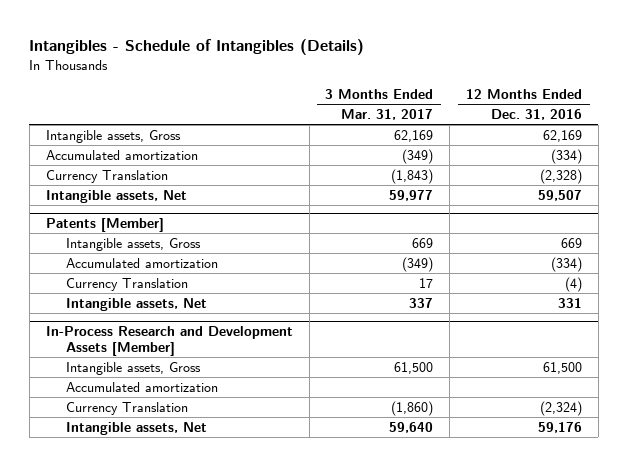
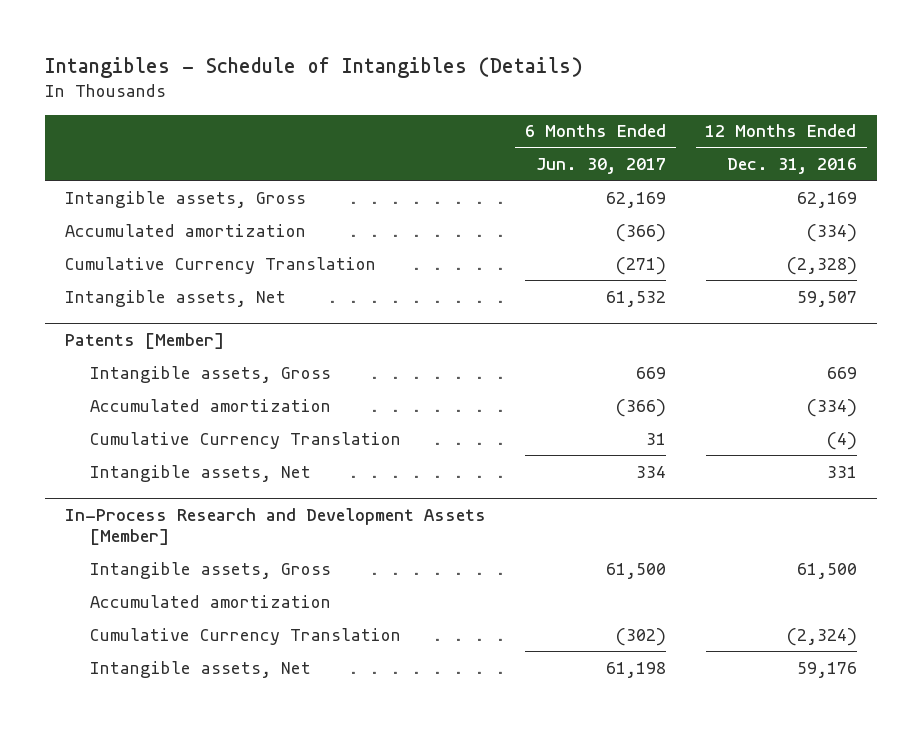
- | 3 Months Ended Mar. 31, 2017 | 12 Months Ended Dec. 31, 2016
+ | 6 Months Ended Jun. 30, 2017 | 12 Months Ended Dec. 31, 2016
- Currency Translation | (1,843) | (2,328)
+ Cumulative Currency Translation | (271) | (2,328)
@ Patents [Member]
- Currency Translation | 17 | (4)
+ Cumulative Currency Translation | 31 | (4)
@ In-Process Research and Development Assets [Member]
- Currency Translation | (1,860) | (2,324)
+ Cumulative Currency Translation | (302) | (2,324)

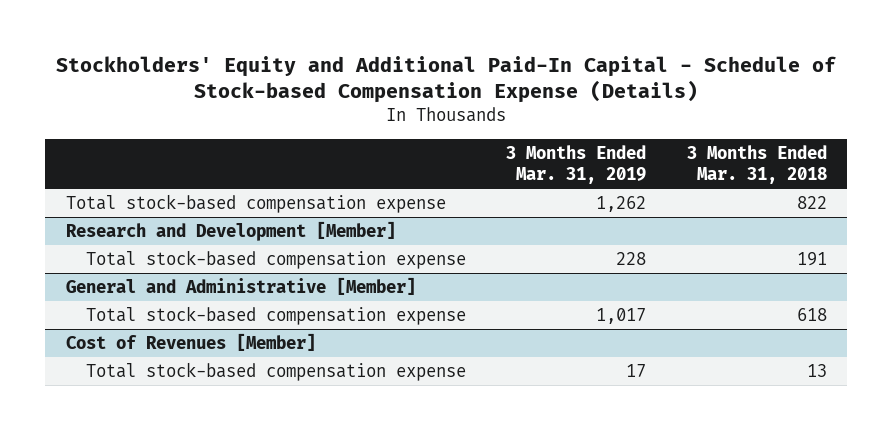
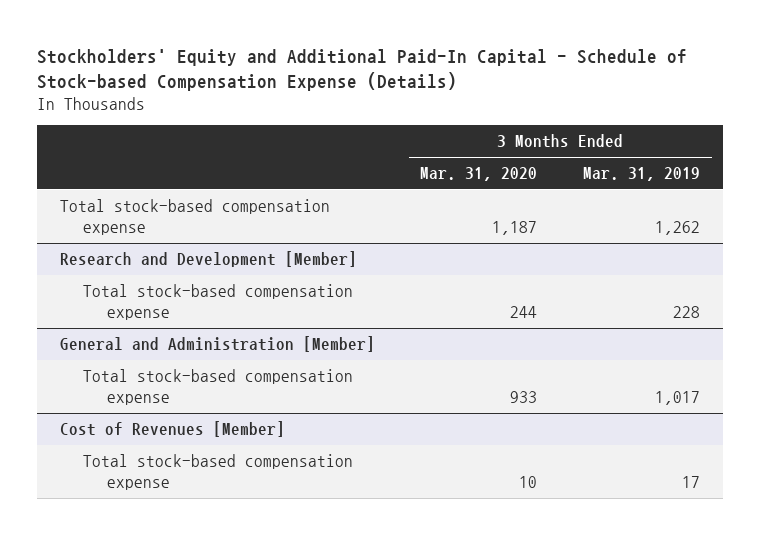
- | 3 Months Ended Mar. 31, 2019 | 3 Months Ended Mar. 31, 2018
+ | 3 Months Ended Mar. 31, 2020 | 3 Months Ended Mar. 31, 2019
- General and Administrative [Member]
+ General and Administration [Member]

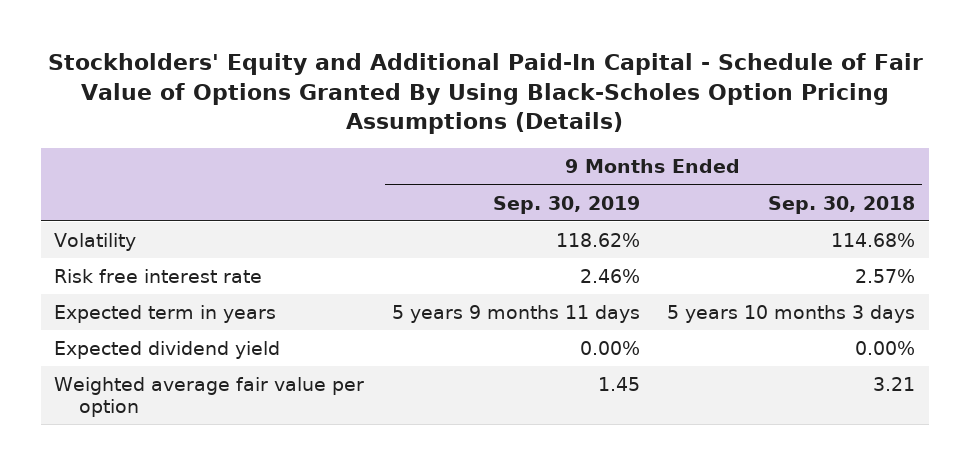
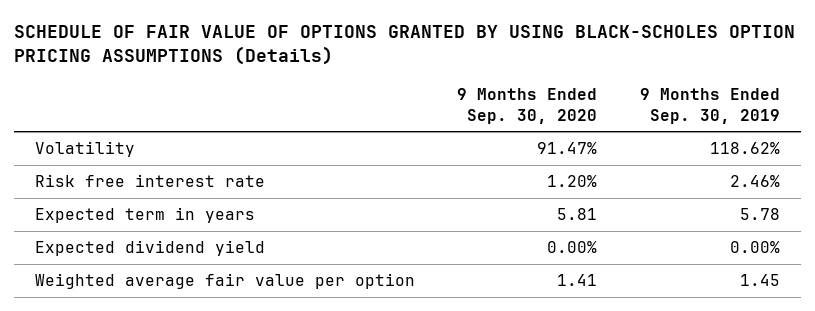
- Stockholders' Equity and Additional Paid-In Capital - Schedule of Fair Value of Options Granted By Using Black-Scholes Option Pricing Assumptions (Details)
+ SCHEDULE OF FAIR VALUE OF OPTIONS GRANTED BY USING BLACK-SCHOLES OPTION PRICING ASSUMPTIONS (Details)
- | 9 Months Ended Sep. 30, 2019 | 9 Months Ended Sep. 30, 2018
+ | 9 Months Ended Sep. 30, 2020 | 9 Months Ended Sep. 30, 2019
- Expected term in years | 5 years 9 months 11 days | 5 years 10 months 3 days
+ Expected term in years | 5.81 | 5.78

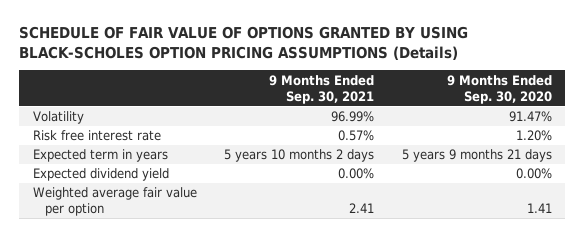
- | 9 Months Ended Sep. 30, 2020 | 9 Months Ended Sep. 30, 2019
+ | 9 Months Ended Sep. 30, 2021 | 9 Months Ended Sep. 30, 2020
- Expected term in years | 5.81 | 5.78
+ Expected term in years | 5 years 10 months 2 days | 5 years 9 months 21 days

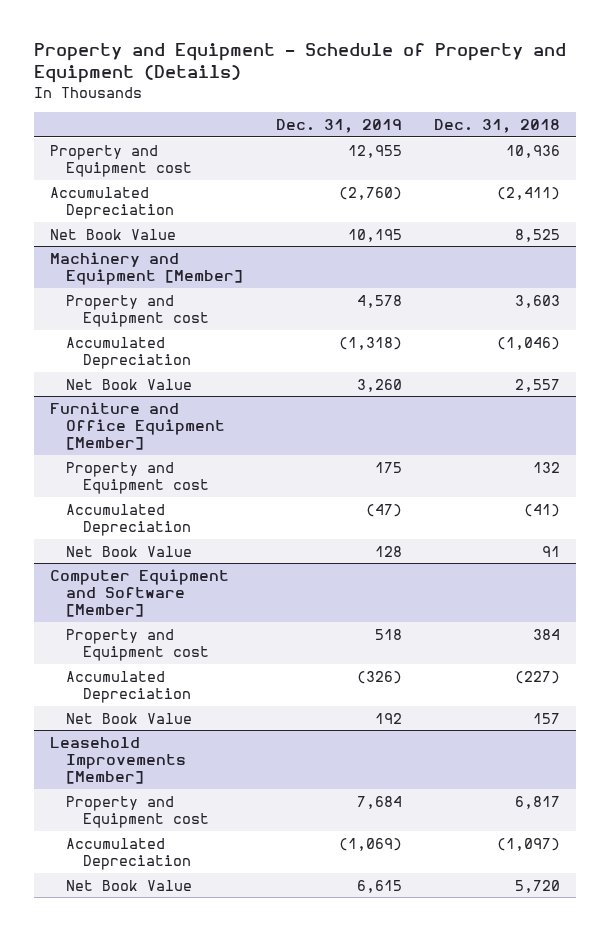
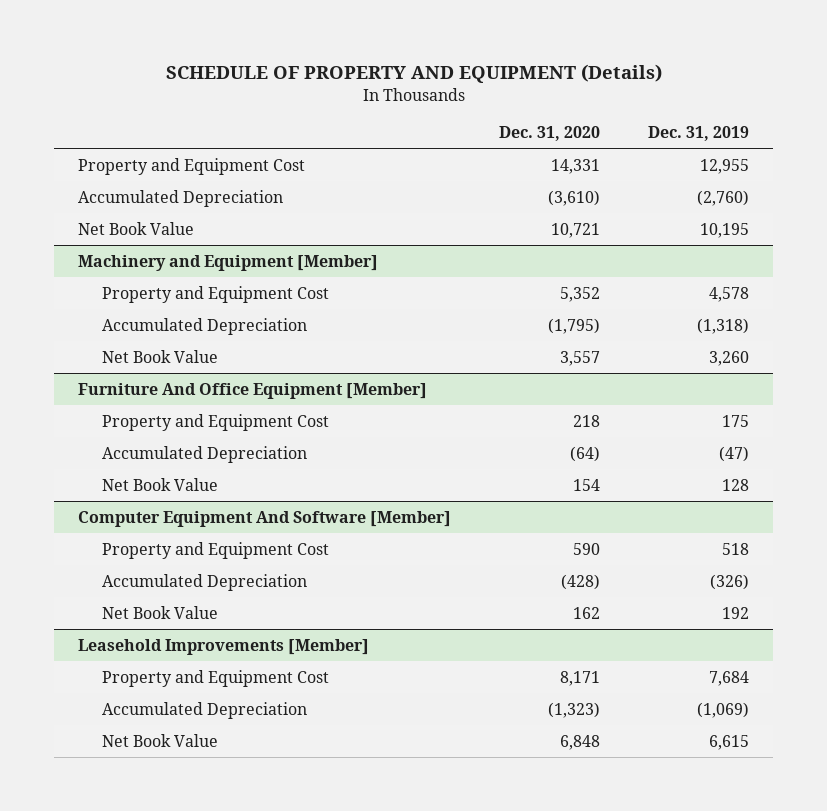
- Property and Equipment - Schedule of Property and Equipment (Details)
+ SCHEDULE OF PROPERTY AND EQUIPMENT (Details)
- | Dec. 31, 2019 | Dec. 31, 2018
+ | Dec. 31, 2020 | Dec. 31, 2019
- Property and Equipment cost | 12,955 | 10,936
+ Property and Equipment Cost | 14,331 | 12,955
@ Machinery and Equipment [Member]
- Property and Equipment cost | 4,578 | 3,603
+ Property and Equipment Cost | 5,352 | 4,578
- Furniture and Office Equipment [Member]
- Property and Equipment cost | 175 | 132
+ Furniture And Office Equipment [Member]
+ Property and Equipment Cost | 218 | 175
- Computer Equipment and Software [Member]
- Property and Equipment cost | 518 | 384
+ Computer Equipment And Software [Member]
+ Property and Equipment Cost | 590 | 518
@ Leasehold Improvements [Member]
- Property and Equipment cost | 7,684 | 6,817
+ Property and Equipment Cost | 8,171 | 7,684

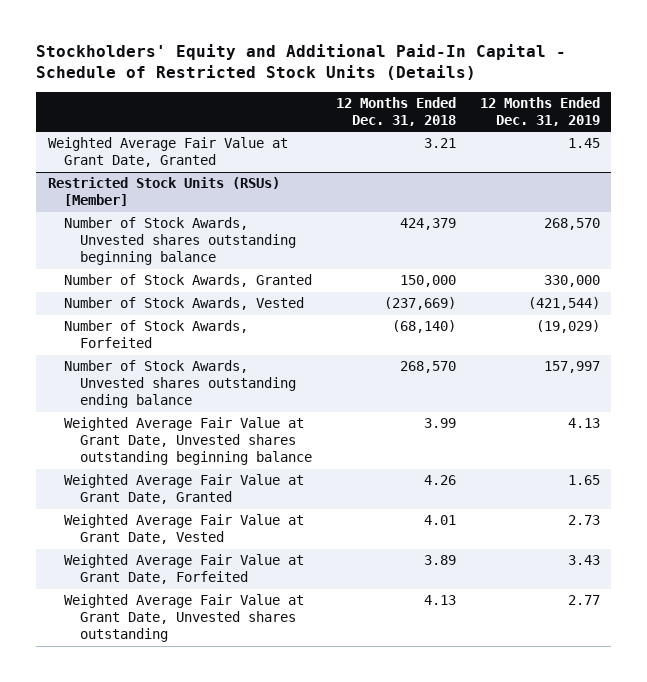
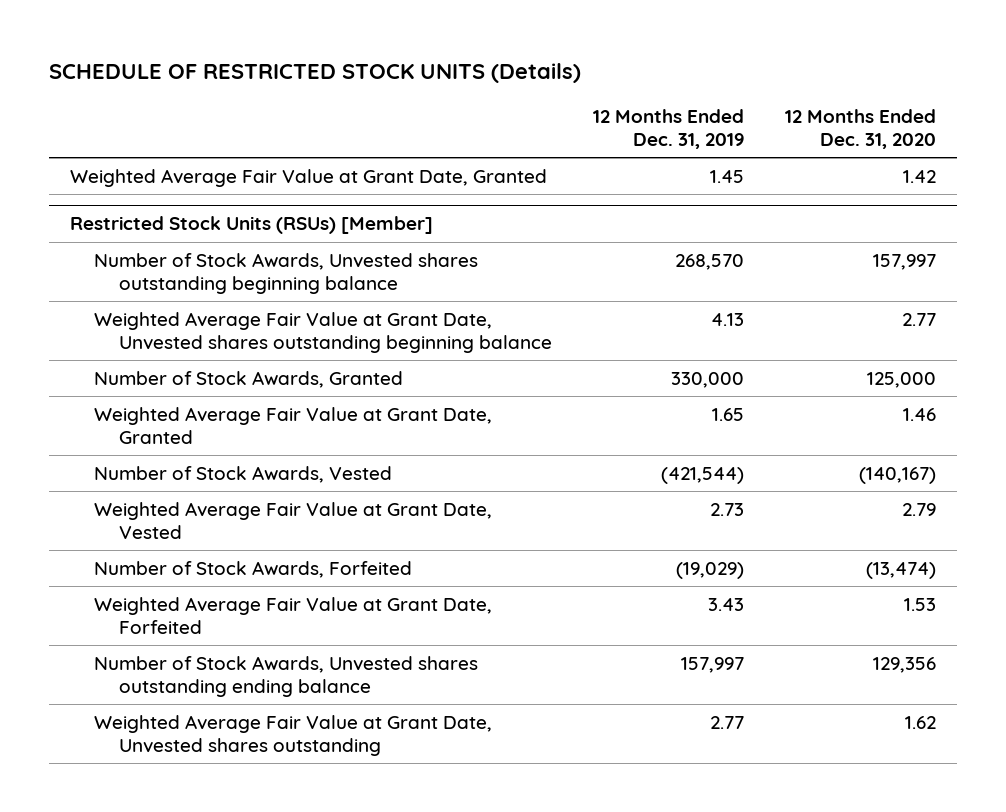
- Stockholders' Equity and Additional Paid-In Capital - Schedule of Restricted Stock Units (Details)
+ SCHEDULE OF RESTRICTED STOCK UNITS (Details)
- | 12 Months Ended Dec. 31, 2018 | 12 Months Ended Dec. 31, 2019
+ | 12 Months Ended Dec. 31, 2019 | 12 Months Ended Dec. 31, 2020
@ Restricted Stock Units (RSUs) [Member]
moved down: Number of Stock Awards, Granted | 330,000 | 125,000
moved down: Number of Stock Awards, Vested | (421,544) | (140,167)
moved down: Number of Stock Awards, Forfeited | (19,029) | (13,474)
moved down: Number of Stock Awards, Unvested shares outstanding ending balance | 157,997 | 129,356

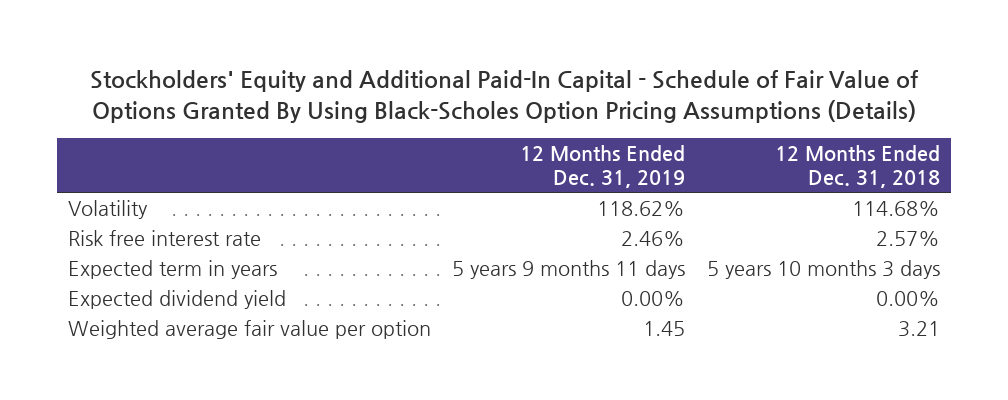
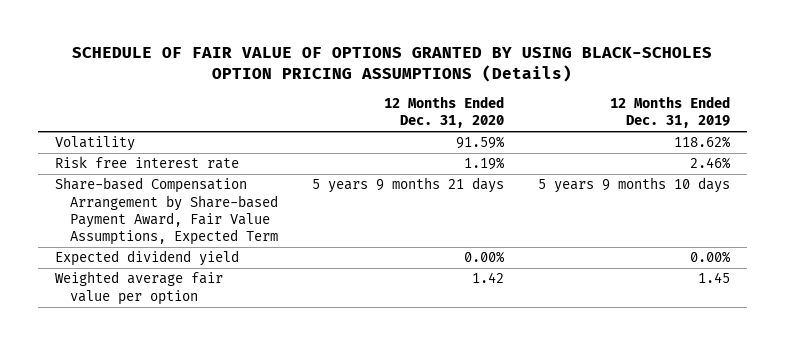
- Stockholders' Equity and Additional Paid-In Capital - Schedule of Fair Value of Options Granted By Using Black-Scholes Option Pricing Assumptions (Details)
+ SCHEDULE OF FAIR VALUE OF OPTIONS GRANTED BY USING BLACK-SCHOLES OPTION PRICING ASSUMPTIONS (Details)
- | 12 Months Ended Dec. 31, 2019 | 12 Months Ended Dec. 31, 2018
+ | 12 Months Ended Dec. 31, 2020 | 12 Months Ended Dec. 31, 2019
- Expected term in years | 5 years 9 months 11 days | 5 years 10 months 3 days
+ Share-based Compensation Arrangement by Share-based Payment Award, Fair Value Assumptions, Expected Term | 5 years 9 months 21 days | 5 years 9 months 10 days

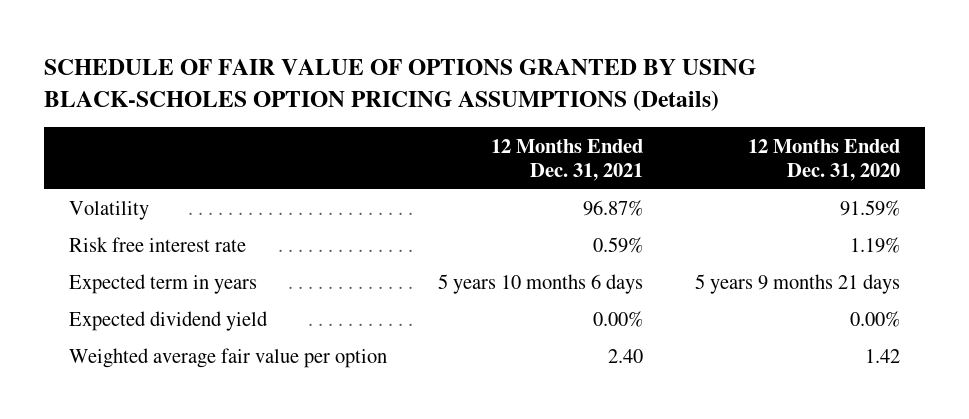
- | 12 Months Ended Dec. 31, 2020 | 12 Months Ended Dec. 31, 2019
+ | 12 Months Ended Dec. 31, 2021 | 12 Months Ended Dec. 31, 2020
- Share-based Compensation Arrangement by Share-based Payment Award, Fair Value Assumptions, Expected Term | 5 years 9 months 21 days | 5 years 9 months 10 days
+ Expected term in years | 5 years 10 months 6 days | 5 years 9 months 21 days

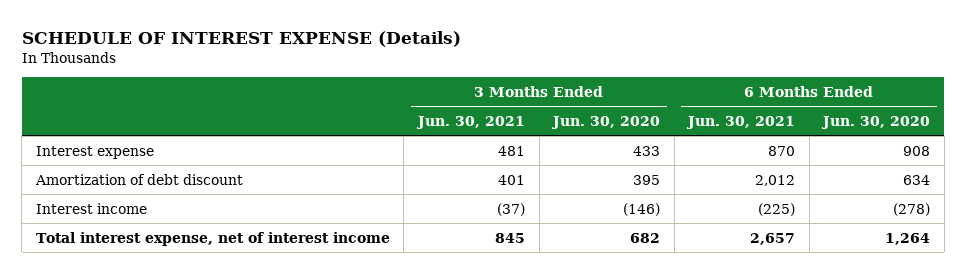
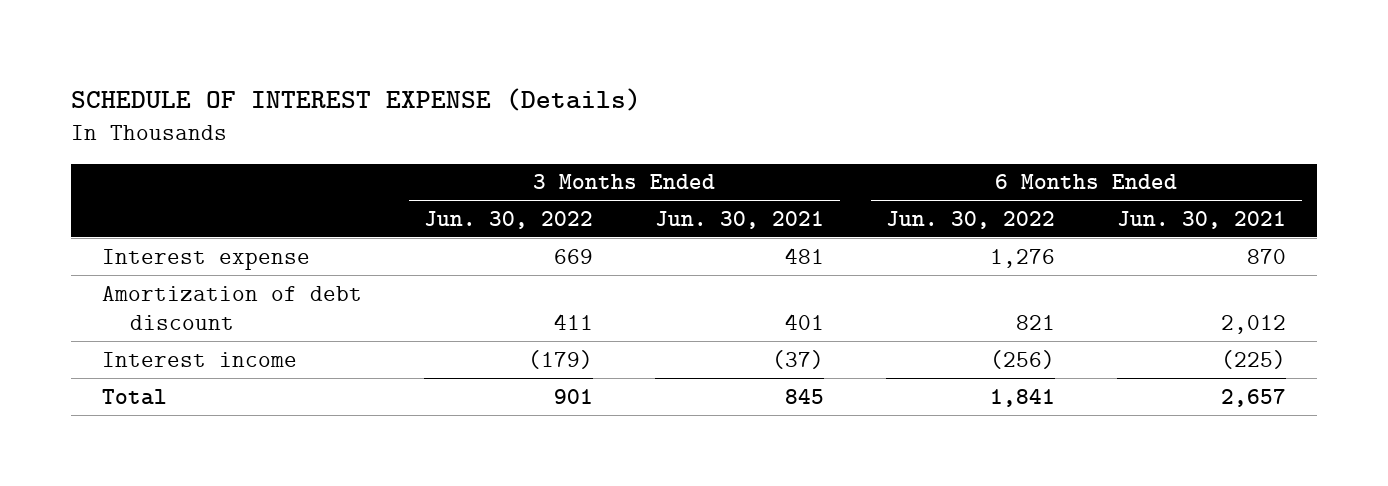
- | 3 Months Ended Jun. 30, 2021 | 3 Months Ended Jun. 30, 2020 | 6 Months Ended Jun. 30, 2021 | 6 Months Ended Jun. 30, 2020
+ | 3 Months Ended Jun. 30, 2022 | 3 Months Ended Jun. 30, 2021 | 6 Months Ended Jun. 30, 2022 | 6 Months Ended Jun. 30, 2021
- Total interest expense, net of interest income | 845 | 682 | 2,657 | 1,264
+ Total | 901 | 845 | 1,841 | 2,657

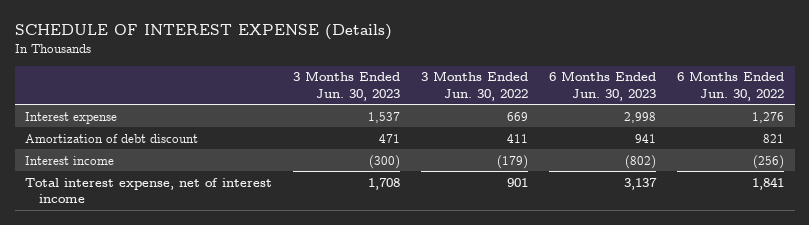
- | 3 Months Ended Jun. 30, 2022 | 3 Months Ended Jun. 30, 2021 | 6 Months Ended Jun. 30, 2022 | 6 Months Ended Jun. 30, 2021
+ | 3 Months Ended Jun. 30, 2023 | 3 Months Ended Jun. 30, 2022 | 6 Months Ended Jun. 30, 2023 | 6 Months Ended Jun. 30, 2022
- Total | 901 | 845 | 1,841 | 2,657
+ Total interest expense, net of interest income | 1,708 | 901 | 3,137 | 1,841

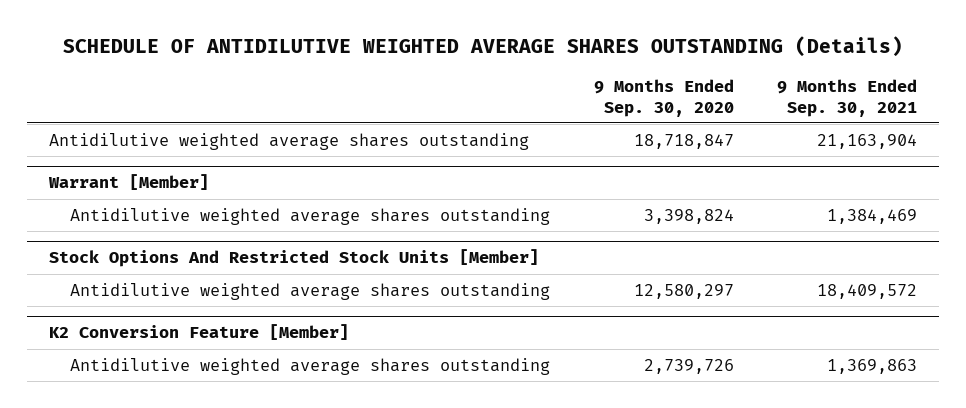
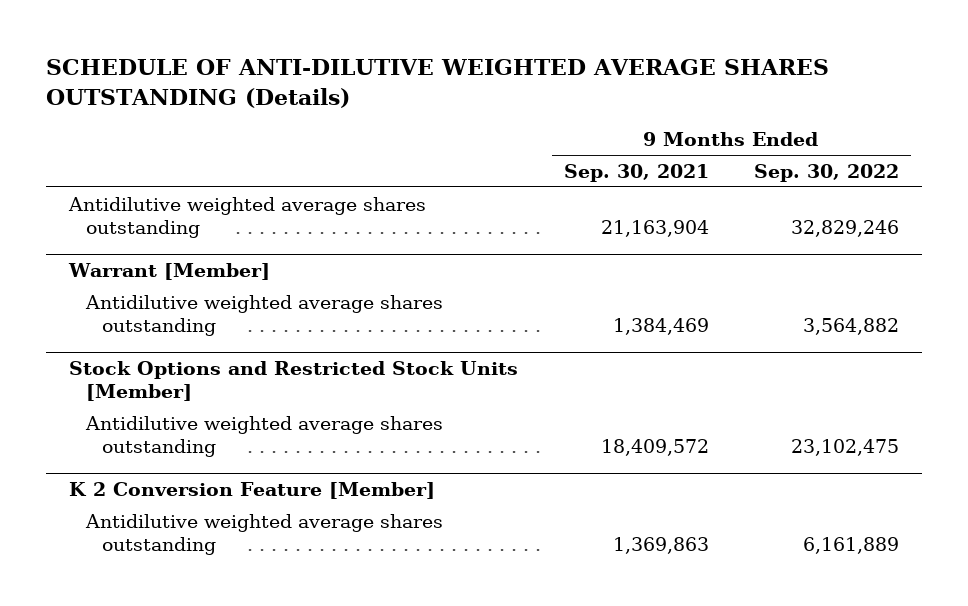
- SCHEDULE OF ANTIDILUTIVE WEIGHTED AVERAGE SHARES OUTSTANDING (Details)
+ SCHEDULE OF ANTI-DILUTIVE WEIGHTED AVERAGE SHARES OUTSTANDING (Details)
- | 9 Months Ended Sep. 30, 2020 | 9 Months Ended Sep. 30, 2021
+ | 9 Months Ended Sep. 30, 2021 | 9 Months Ended Sep. 30, 2022
- Stock Options And Restricted Stock Units [Member]
+ Stock Options and Restricted Stock Units [Member]
- K2 Conversion Feature [Member]
+ K 2 Conversion Feature [Member]

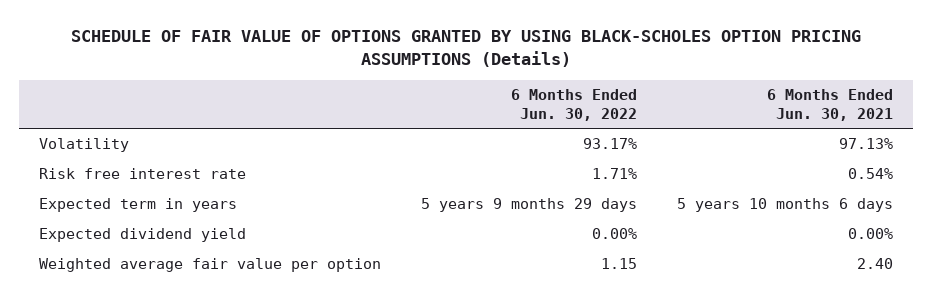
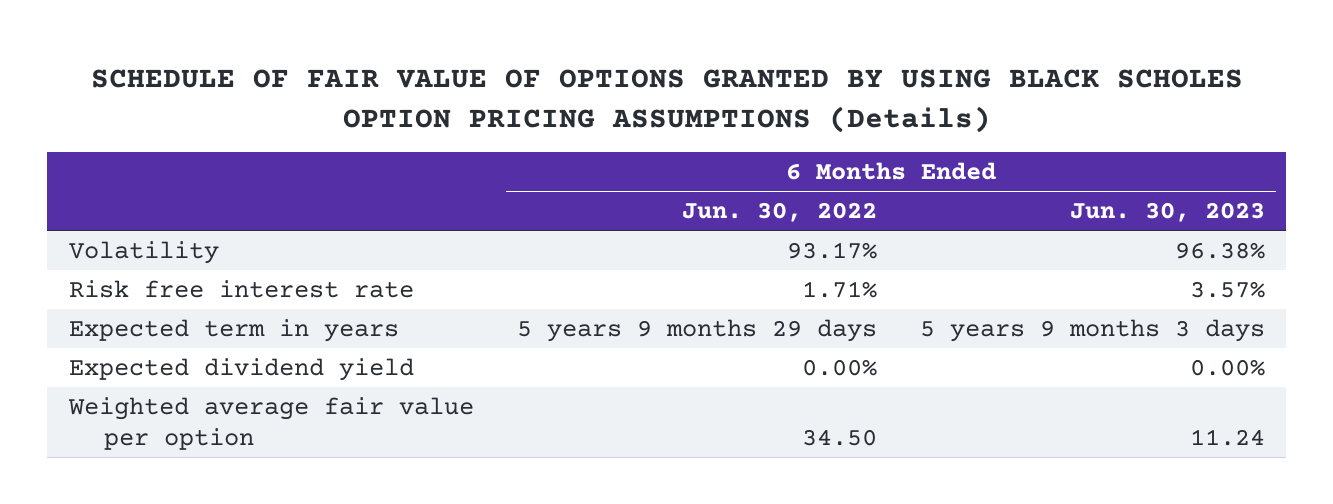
- SCHEDULE OF FAIR VALUE OF OPTIONS GRANTED BY USING BLACK-SCHOLES OPTION PRICING ASSUMPTIONS (Details)
+ SCHEDULE OF FAIR VALUE OF OPTIONS GRANTED BY USING BLACK SCHOLES OPTION PRICING ASSUMPTIONS (Details)
- | 6 Months Ended Jun. 30, 2022 | 6 Months Ended Jun. 30, 2021
+ | 6 Months Ended Jun. 30, 2022 | 6 Months Ended Jun. 30, 2023
- Weighted average fair value per option | 1.15 | 2.40
+ Weighted average fair value per option | 34.50 | 11.24

